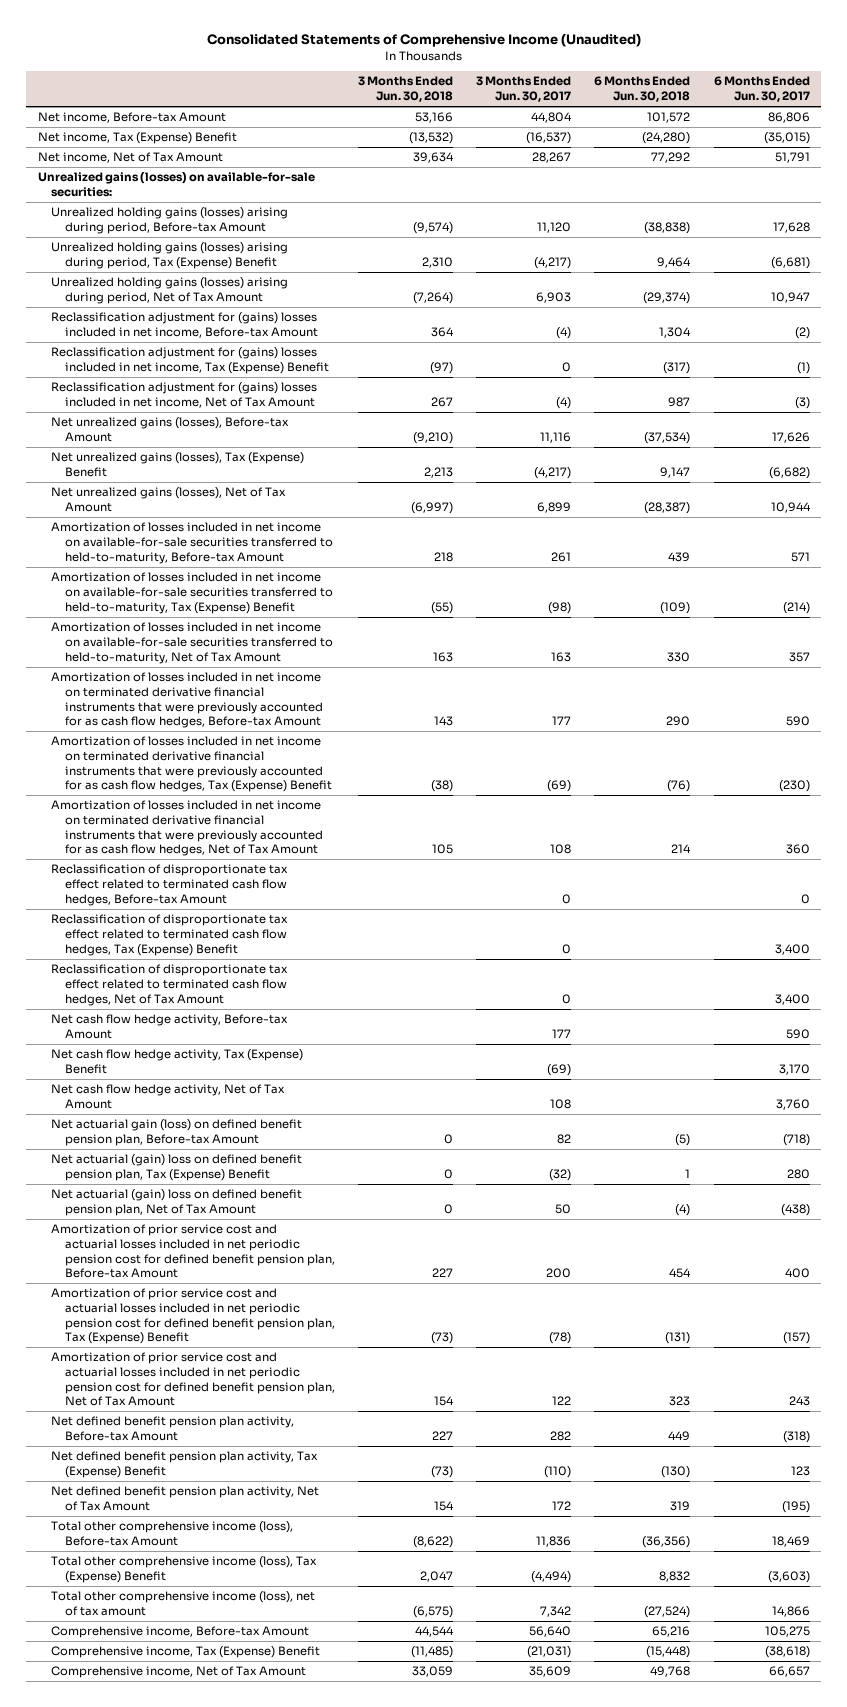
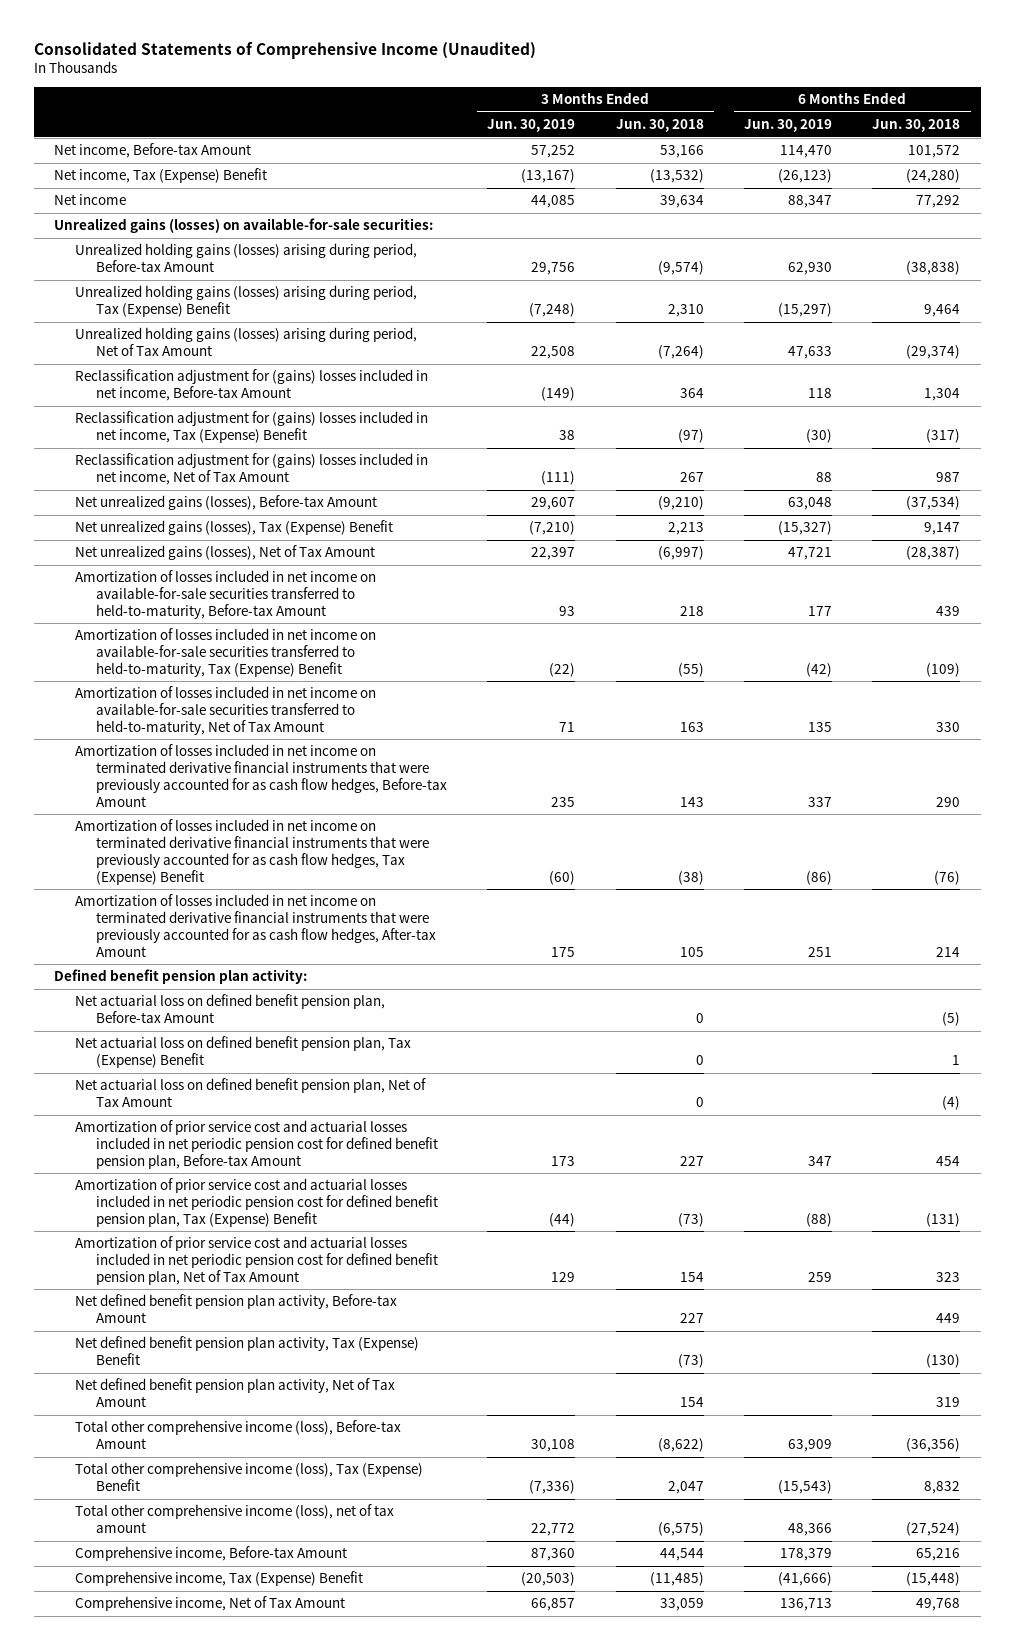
- | 3 Months Ended Jun. 30, 2018 | 3 Months Ended Jun. 30, 2017 | 6 Months Ended Jun. 30, 2018 | 6 Months Ended Jun. 30, 2017
+ | 3 Months Ended Jun. 30, 2019 | 3 Months Ended Jun. 30, 2018 | 6 Months Ended Jun. 30, 2019 | 6 Months Ended Jun. 30, 2018
- Net income, Net of Tax Amount | 39,634 | 28,267 | 77,292 | 51,791
+ Net income | 44,085 | 39,634 | 88,347 | 77,292
- Amortization of losses included in net income on terminated derivative financial instruments that were previously accounted for as cash flow hedges, Net of Tax Amount | 105 | 108 | 214 | 360
- Reclassification of disproportionate tax effect related to terminated cash flow hedges, Before-tax Amount | | 0 | | 0
- Reclassification of disproportionate tax effect related to terminated cash flow hedges, Tax (Expense) Benefit | | 0 | | 3,400
- Reclassification of disproportionate tax effect related to terminated cash flow hedges, Net of Tax Amount | | 0 | | 3,400
- Net cash flow hedge activity, Before-tax Amount | | 177 | | 590
- Net cash flow hedge activity, Tax (Expense) Benefit | | (69) | | 3,170
- Net cash flow hedge activity, Net of Tax Amount | | 108 | | 3,760
- Net actuarial gain (loss) on defined benefit pension plan, Before-tax Amount | 0 | 82 | (5) | (718)
- Net actuarial (gain) loss on defined benefit pension plan, Tax (Expense) Benefit | 0 | (32) | 1 | 280
- Net actuarial (gain) loss on defined benefit pension plan, Net of Tax Amount | 0 | 50 | (4) | (438)
+ Amortization of losses included in net income on terminated derivative financial instruments that were previously accounted for as cash flow hedges, After-tax Amount | 175 | 105 | 251 | 214
+ Defined benefit pension plan activity:
+ Net actuarial loss on defined benefit pension plan, Before-tax Amount | | 0 | | (5)
+ Net actuarial loss on defined benefit pension plan, Tax (Expense) Benefit | | 0 | | 1
+ Net actuarial loss on defined benefit pension plan, Net of Tax Amount | | 0 | | (4)

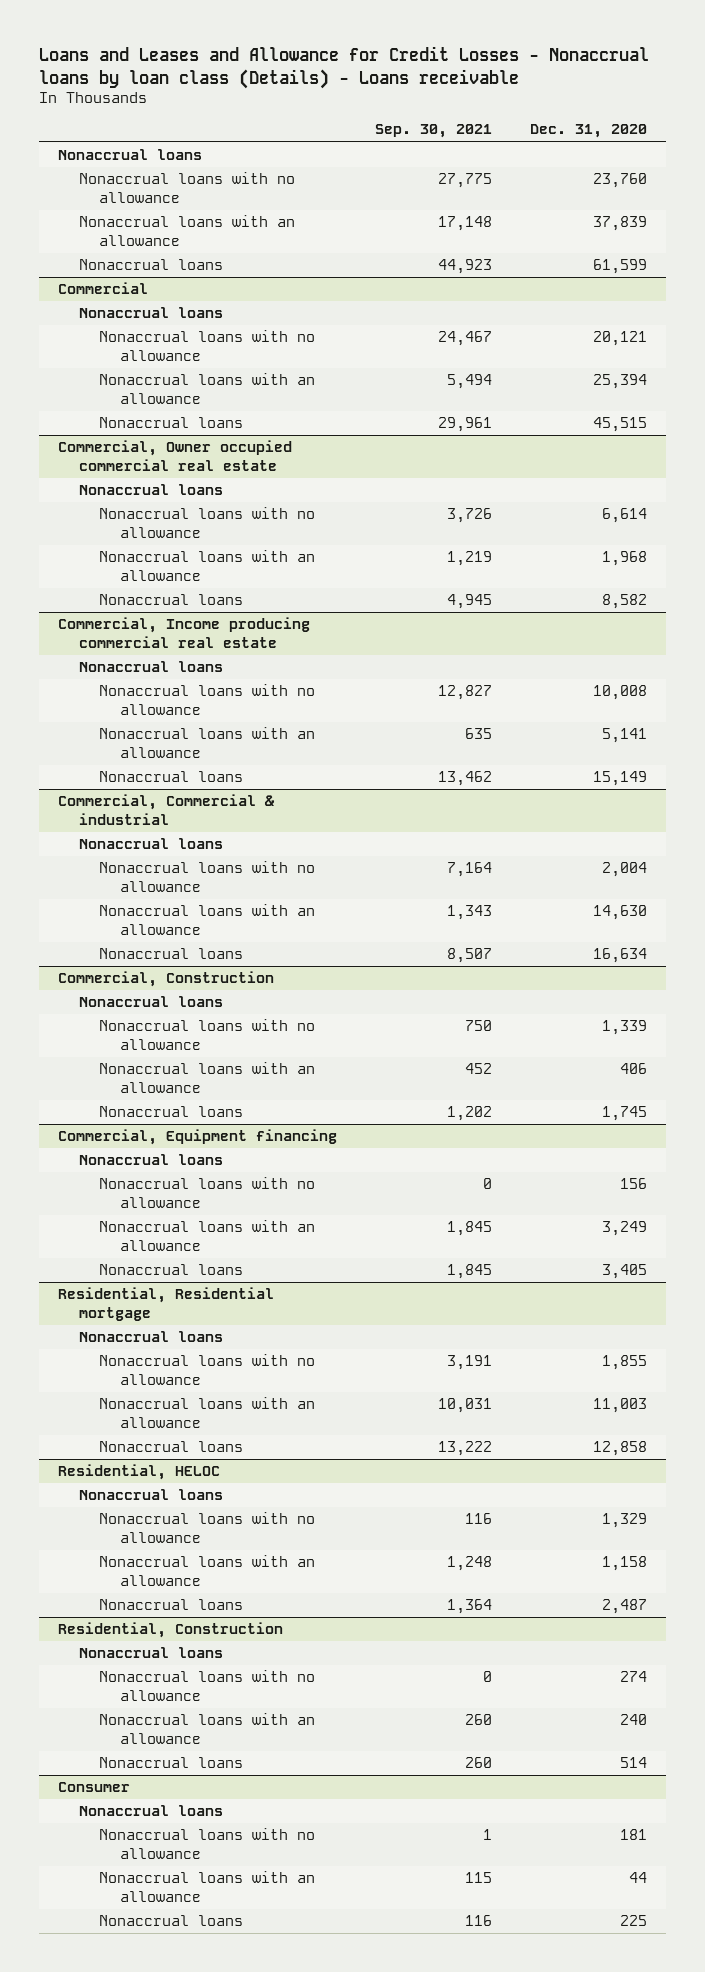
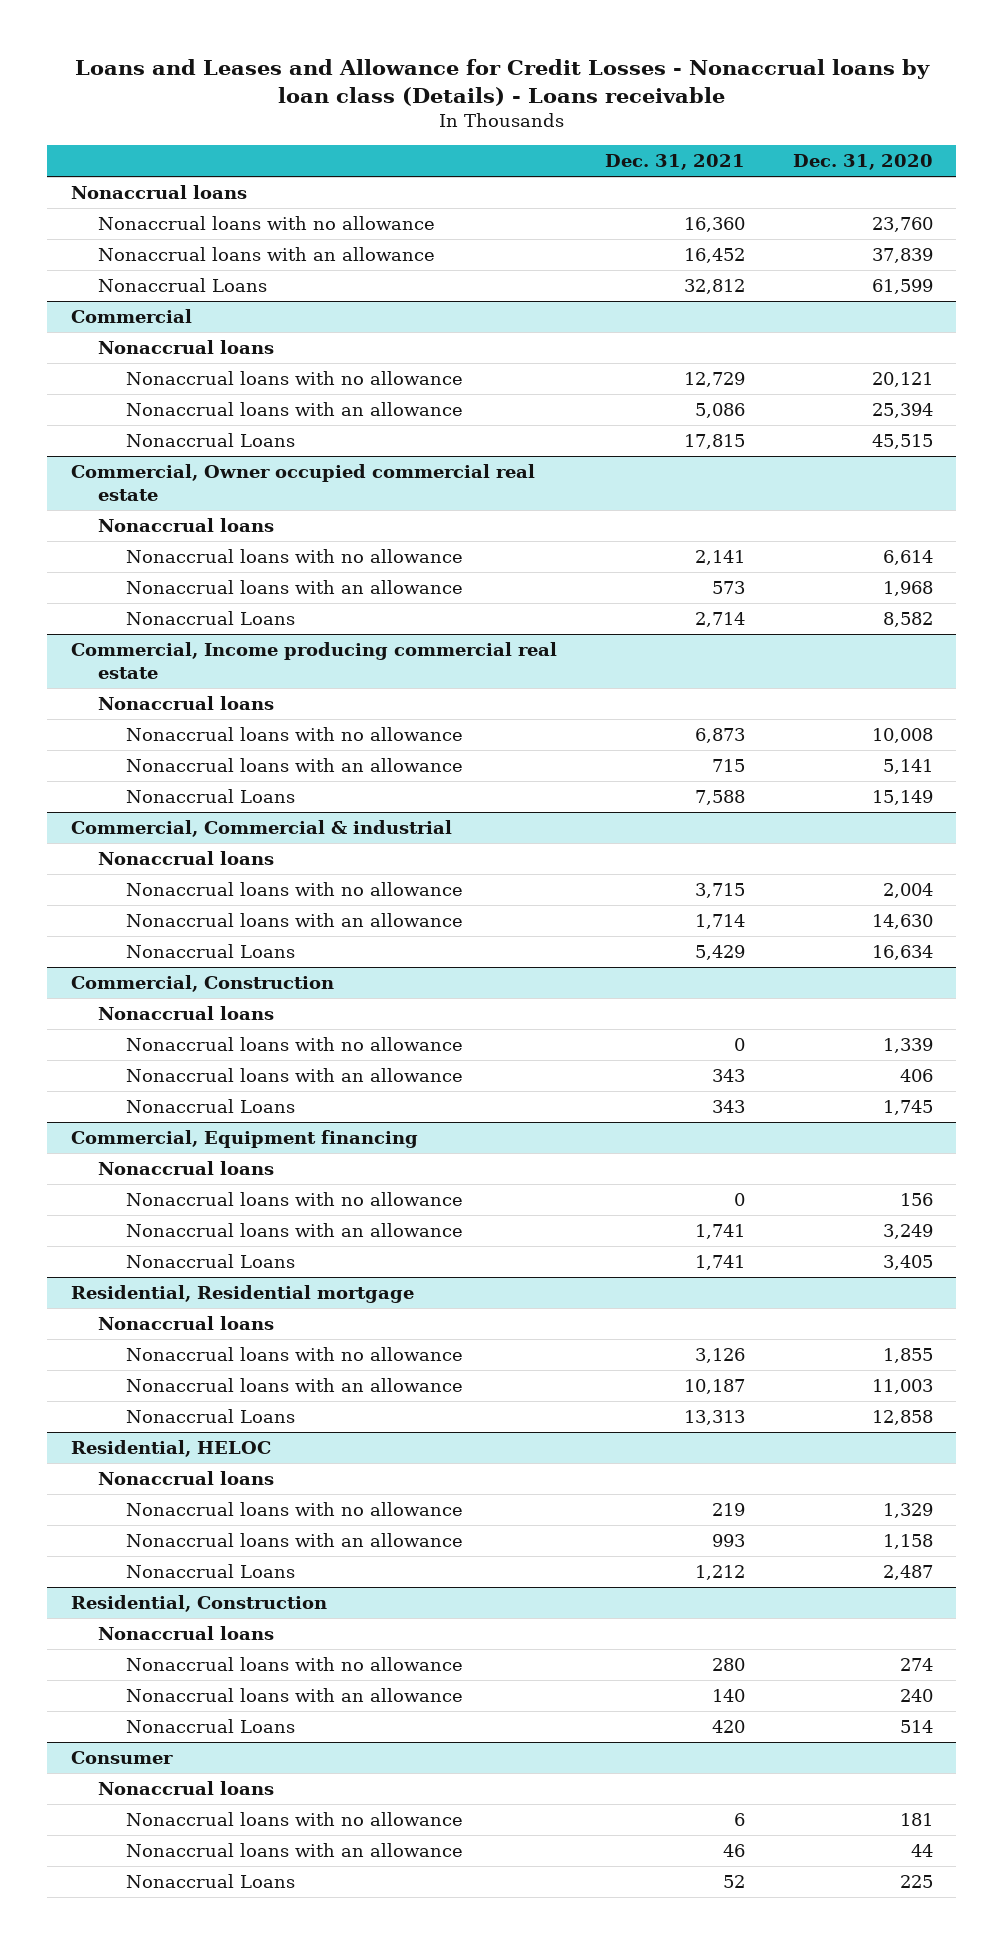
- | Sep. 30, 2021 | Dec. 31, 2020
+ | Dec. 31, 2021 | Dec. 31, 2020
- Nonaccrual loans | 44,923 | 61,599
+ Nonaccrual Loans | 32,812 | 61,599
@ Commercial
- Nonaccrual loans | 29,961 | 45,515
+ Nonaccrual Loans | 17,815 | 45,515
@ Commercial, Owner occupied commercial real estate
- Nonaccrual loans | 4,945 | 8,582
+ Nonaccrual Loans | 2,714 | 8,582
@ Commercial, Income producing commercial real estate
- Nonaccrual loans | 13,462 | 15,149
+ Nonaccrual Loans | 7,588 | 15,149
@ Commercial, Commercial & industrial
- Nonaccrual loans | 8,507 | 16,634
+ Nonaccrual Loans | 5,429 | 16,634
@ Commercial, Construction
- Nonaccrual loans | 1,202 | 1,745
+ Nonaccrual Loans | 343 | 1,745
@ Commercial, Equipment financing
- Nonaccrual loans | 1,845 | 3,405
+ Nonaccrual Loans | 1,741 | 3,405
@ Residential, Residential mortgage
- Nonaccrual loans | 13,222 | 12,858
+ Nonaccrual Loans | 13,313 | 12,858
@ Residential, HELOC
- Nonaccrual loans | 1,364 | 2,487
+ Nonaccrual Loans | 1,212 | 2,487
@ Residential, Construction
- Nonaccrual loans | 260 | 514
+ Nonaccrual Loans | 420 | 514
@ Consumer
- Nonaccrual loans | 116 | 225
+ Nonaccrual Loans | 52 | 225

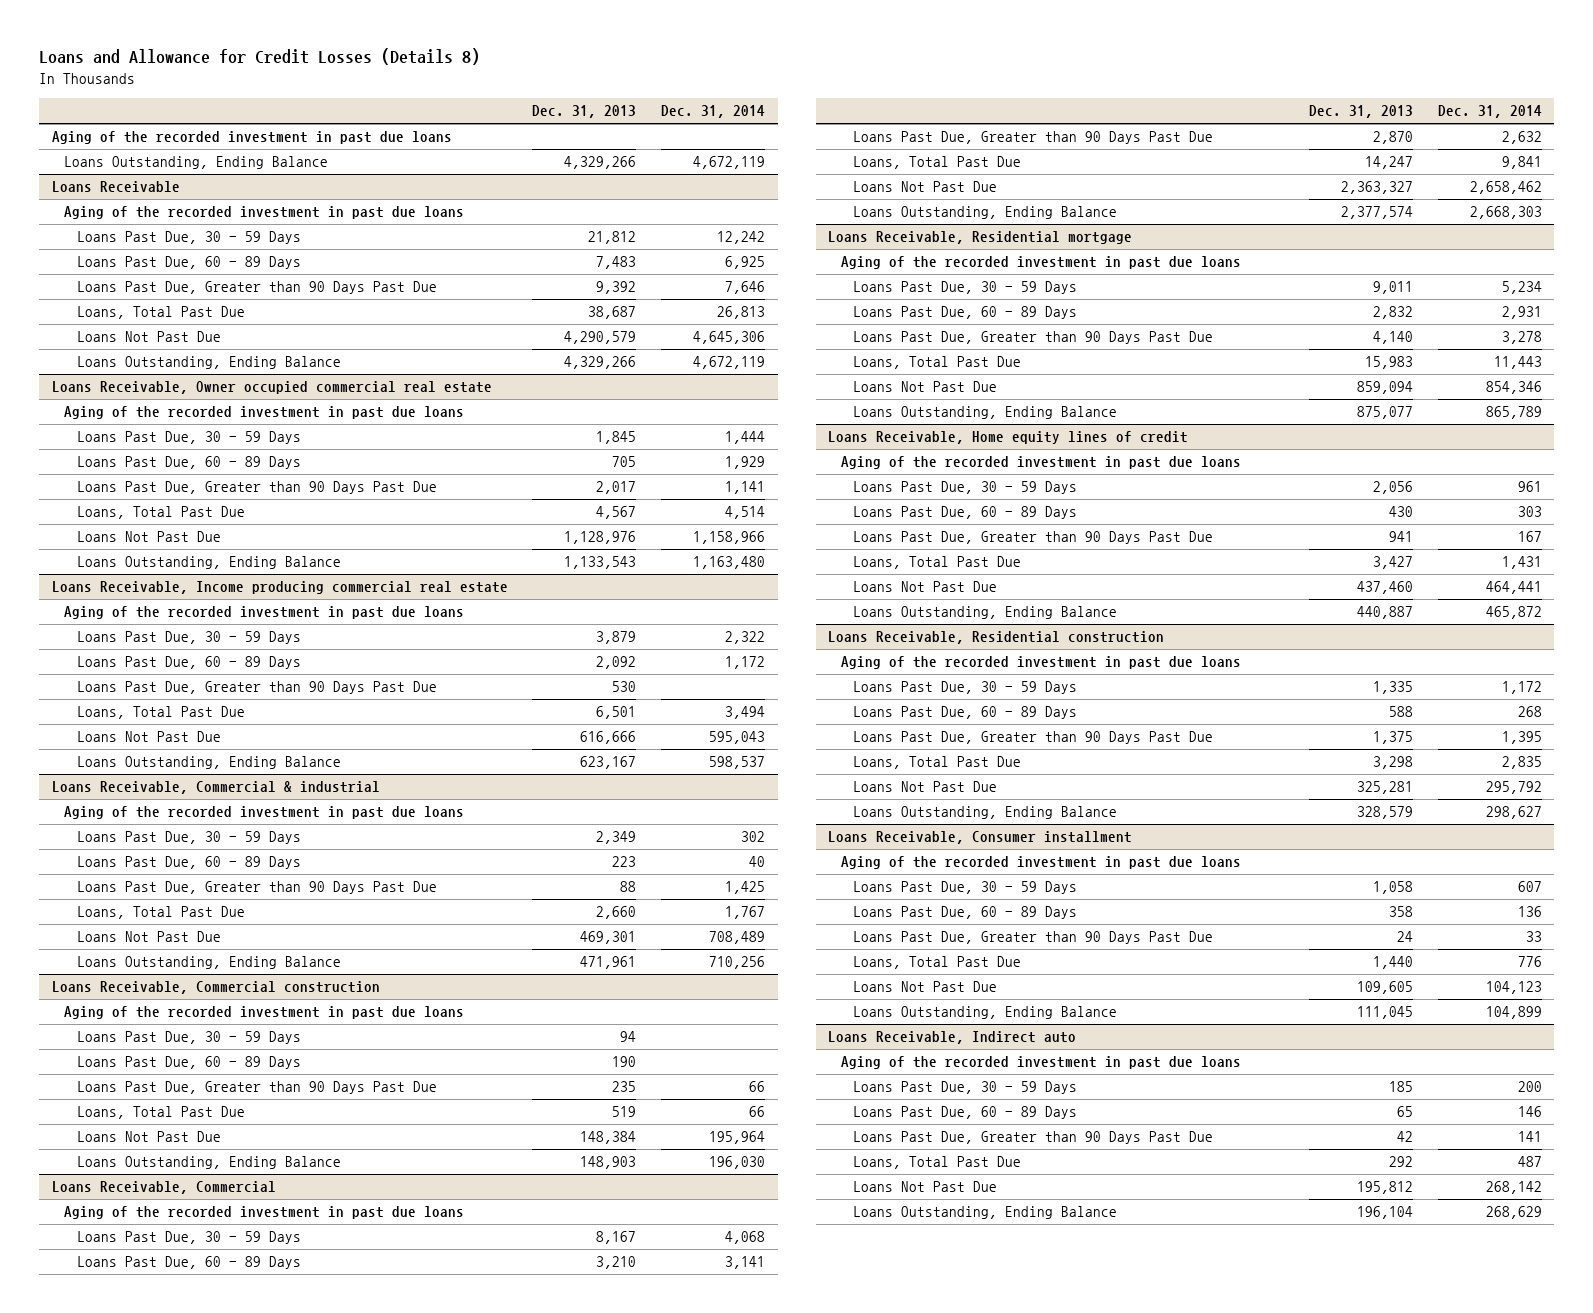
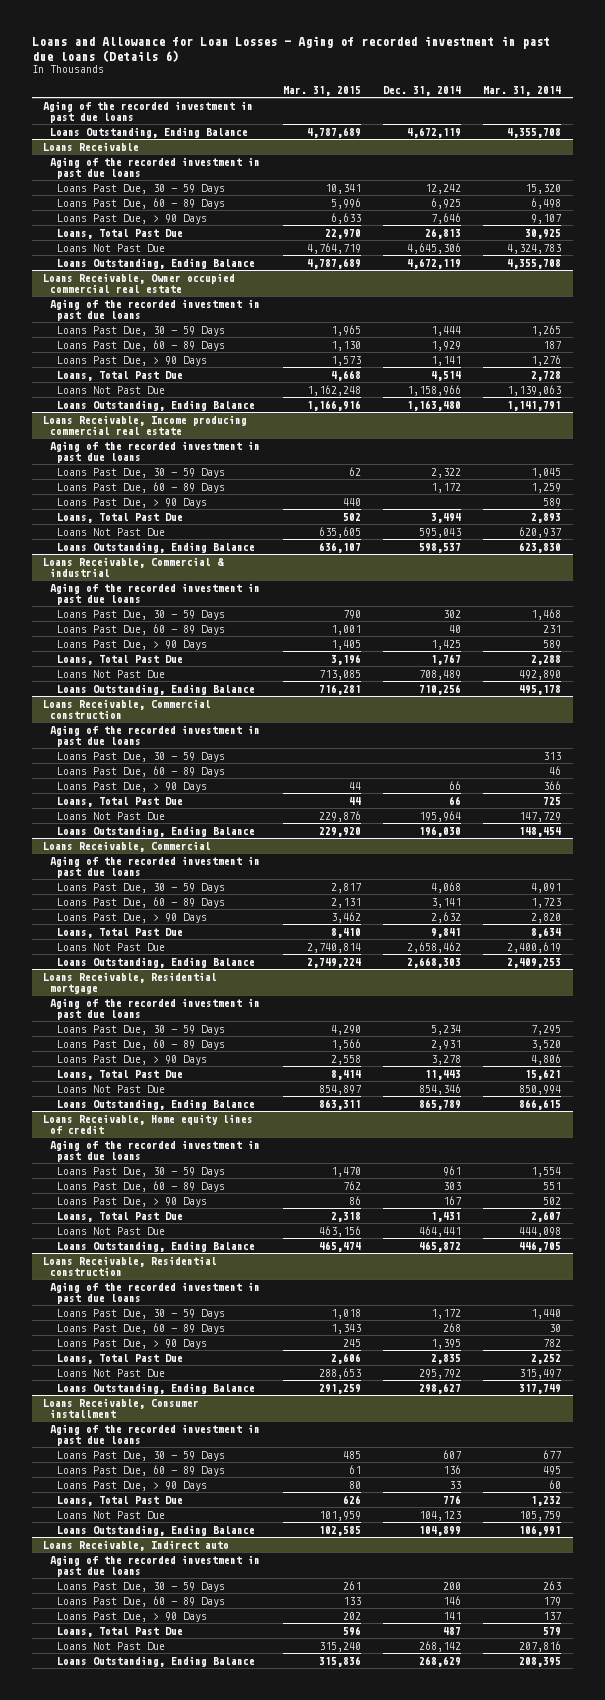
- Loans and Allowance for Credit Losses (Details 8)
+ Loans and Allowance for Loan Losses - Aging of recorded investment in past due loans (Details 6)
- | Dec. 31, 2013 | Dec. 31, 2014
+ | Mar. 31, 2015 | Dec. 31, 2014 | Mar. 31, 2014
@ Loans Receivable
- Loans Past Due, Greater than 90 Days Past Due | 9,392 | 7,646
+ Loans Past Due, > 90 Days | 6,633 | 7,646 | 9,107
@ Loans Receivable, Owner occupied commercial real estate
- Loans Past Due, Greater than 90 Days Past Due | 2,017 | 1,141
+ Loans Past Due, > 90 Days | 1,573 | 1,141 | 1,276
@ Loans Receivable, Income producing commercial real estate
- Loans Past Due, Greater than 90 Days Past Due | 530 |
+ Loans Past Due, > 90 Days | 440 | | 589
@ Loans Receivable, Commercial & industrial
- Loans Past Due, Greater than 90 Days Past Due | 88 | 1,425
+ Loans Past Due, > 90 Days | 1,405 | 1,425 | 589
@ Loans Receivable, Commercial construction
- Loans Past Due, Greater than 90 Days Past Due | 235 | 66
+ Loans Past Due, > 90 Days | 44 | 66 | 366
@ Loans Receivable, Commercial
- Loans Past Due, Greater than 90 Days Past Due | 2,870 | 2,632
+ Loans Past Due, > 90 Days | 3,462 | 2,632 | 2,820
@ Loans Receivable, Residential mortgage
- Loans Past Due, Greater than 90 Days Past Due | 4,140 | 3,278
+ Loans Past Due, > 90 Days | 2,558 | 3,278 | 4,806
@ Loans Receivable, Home equity lines of credit
- Loans Past Due, Greater than 90 Days Past Due | 941 | 167
+ Loans Past Due, > 90 Days | 86 | 167 | 502
@ Loans Receivable, Residential construction
- Loans Past Due, Greater than 90 Days Past Due | 1,375 | 1,395
+ Loans Past Due, > 90 Days | 245 | 1,395 | 782
@ Loans Receivable, Consumer installment
- Loans Past Due, Greater than 90 Days Past Due | 24 | 33
+ Loans Past Due, > 90 Days | 80 | 33 | 60
@ Loans Receivable, Indirect auto
- Loans Past Due, Greater than 90 Days Past Due | 42 | 141
+ Loans Past Due, > 90 Days | 202 | 141 | 137

